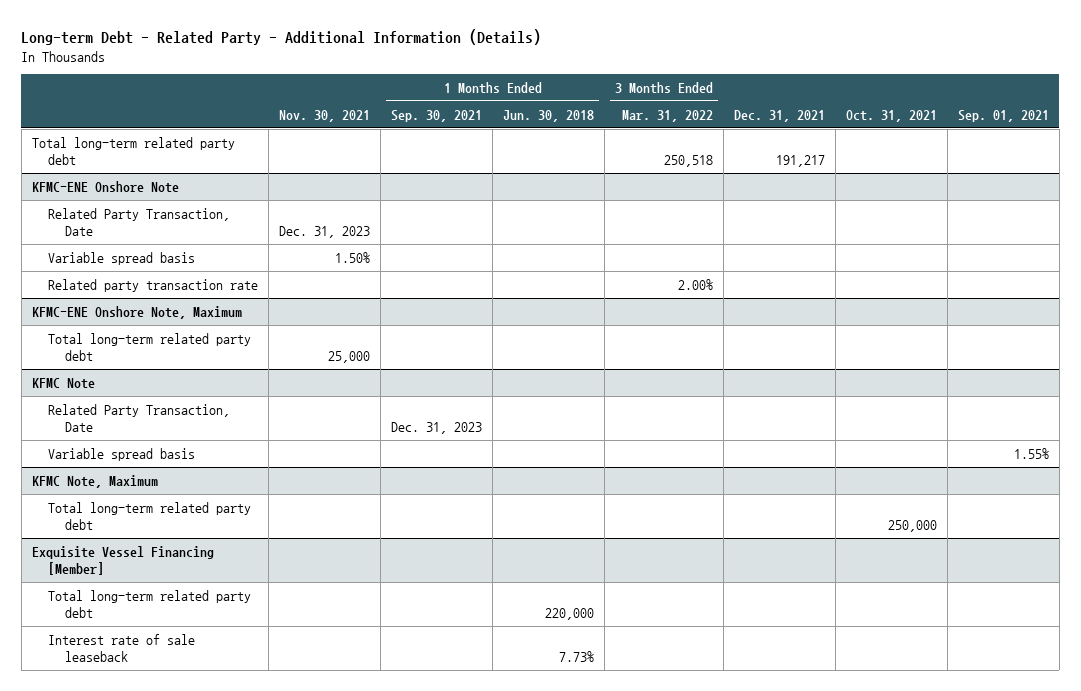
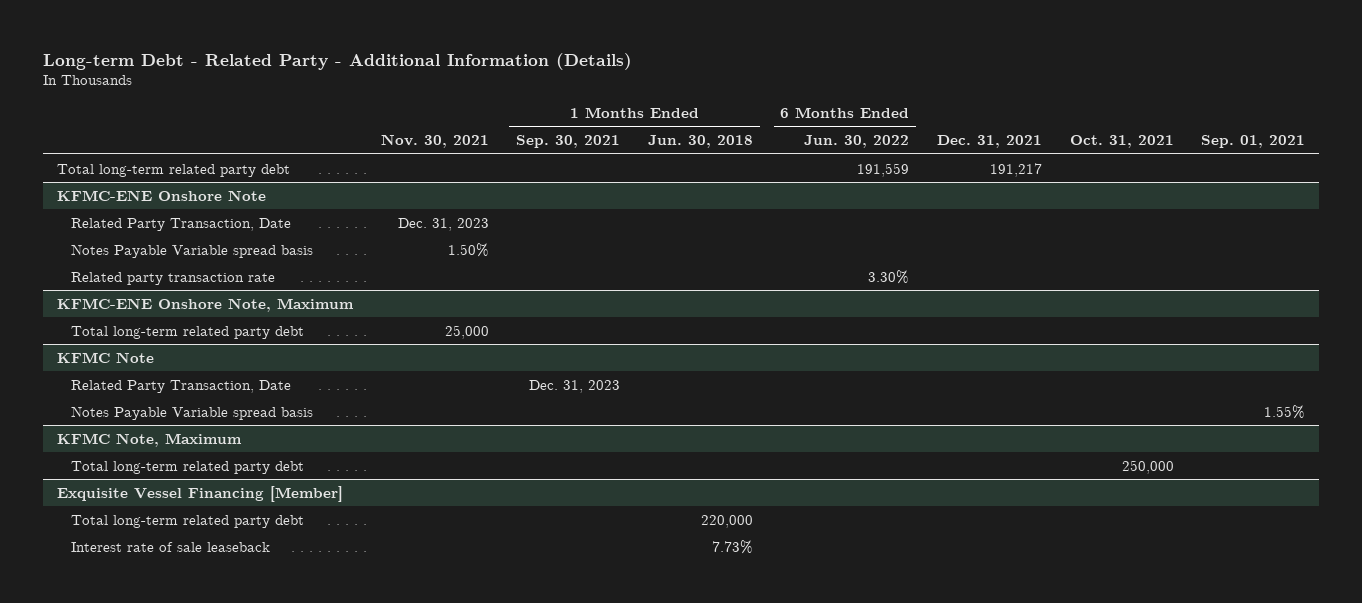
- | Nov. 30, 2021 | 1 Months Ended Sep. 30, 2021 | 1 Months Ended Jun. 30, 2018 | 3 Months Ended Mar. 31, 2022 | Dec. 31, 2021 | Oct. 31, 2021 | Sep. 01, 2021
+ | Nov. 30, 2021 | 1 Months Ended Sep. 30, 2021 | 1 Months Ended Jun. 30, 2018 | 6 Months Ended Jun. 30, 2022 | Dec. 31, 2021 | Oct. 31, 2021 | Sep. 01, 2021
@ KFMC-ENE Onshore Note
- Variable spread basis | 1.50% | | | | | |
+ Notes Payable Variable spread basis | 1.50% | | | | | |
@ KFMC Note
- Variable spread basis | | | | | | | 1.55%
+ Notes Payable Variable spread basis | | | | | | | 1.55%

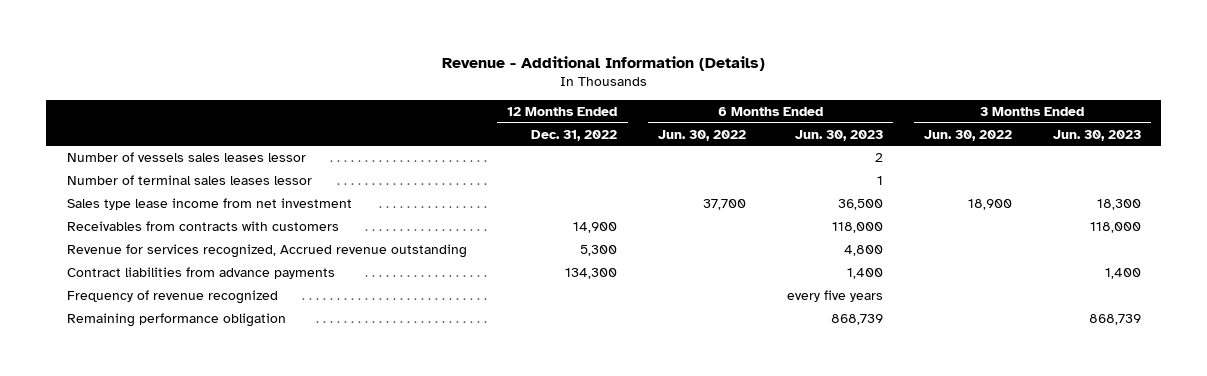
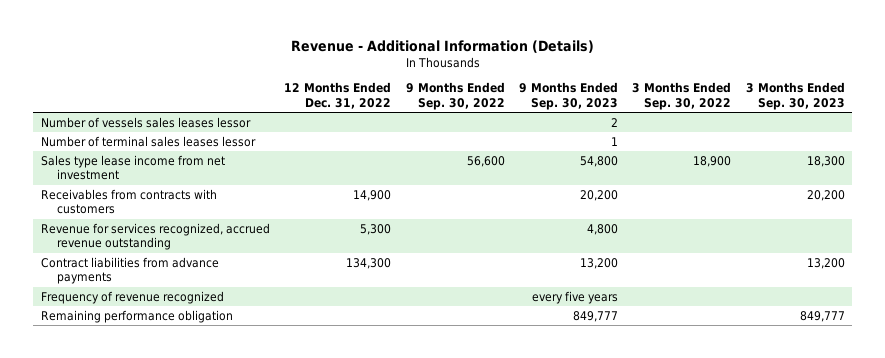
- | 12 Months Ended Dec. 31, 2022 | 6 Months Ended Jun. 30, 2022 | 6 Months Ended Jun. 30, 2023 | 3 Months Ended Jun. 30, 2022 | 3 Months Ended Jun. 30, 2023
+ | 12 Months Ended Dec. 31, 2022 | 9 Months Ended Sep. 30, 2022 | 9 Months Ended Sep. 30, 2023 | 3 Months Ended Sep. 30, 2022 | 3 Months Ended Sep. 30, 2023
- Revenue for services recognized, Accrued revenue outstanding | 5,300 | | 4,800 | |
+ Revenue for services recognized, accrued revenue outstanding | 5,300 | | 4,800 | |

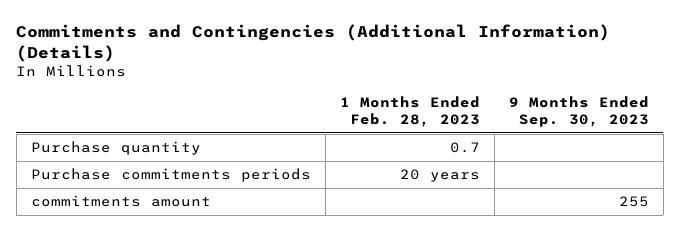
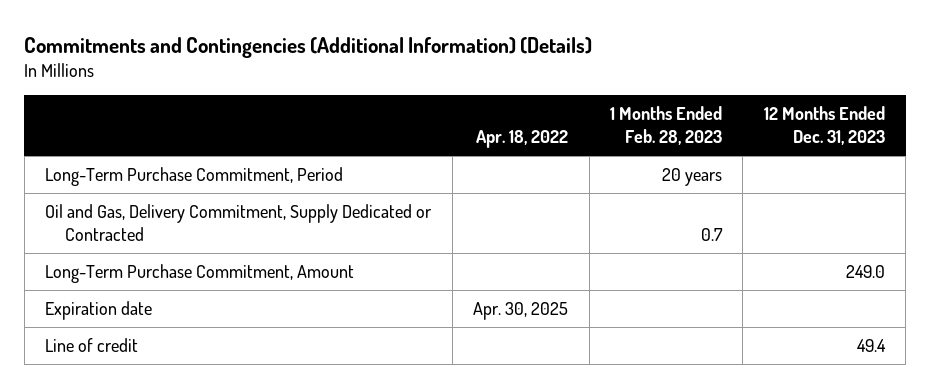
- | 1 Months Ended Feb. 28, 2023 | 9 Months Ended Sep. 30, 2023
+ | Apr. 18, 2022 | 1 Months Ended Feb. 28, 2023 | 12 Months Ended Dec. 31, 2023
- Purchase quantity | 0.7 |
- Purchase commitments periods | 20 years |
- commitments amount | | 255
+ Long-Term Purchase Commitment, Period | | 20 years |
+ Oil and Gas, Delivery Commitment, Supply Dedicated or Contracted | | 0.7 |
+ Long-Term Purchase Commitment, Amount | | | 249.0
+ Expiration date | Apr. 30, 2025 | |
+ Line of credit | | | 49.4

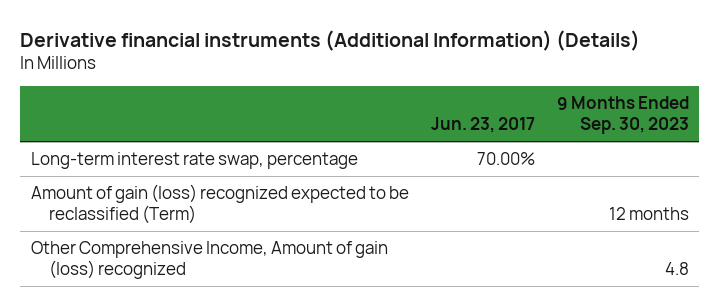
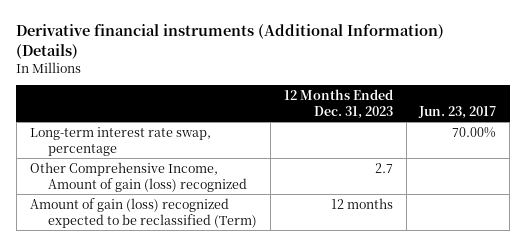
- | Jun. 23, 2017 | 9 Months Ended Sep. 30, 2023
+ | 12 Months Ended Dec. 31, 2023 | Jun. 23, 2017
moved down: Amount of gain (loss) recognized expected to be reclassified (Term) | 12 months |

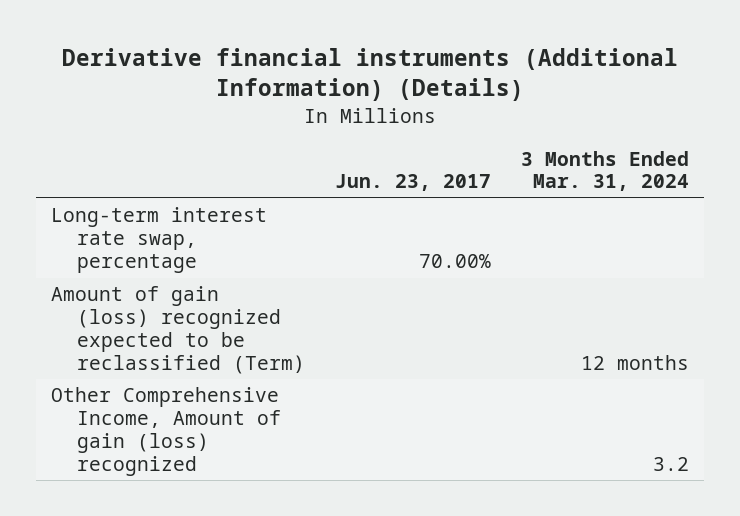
- | 12 Months Ended Dec. 31, 2023 | Jun. 23, 2017
+ | Jun. 23, 2017 | 3 Months Ended Mar. 31, 2024
moved down: Other Comprehensive Income, Amount of gain (loss) recognized | | 3.2

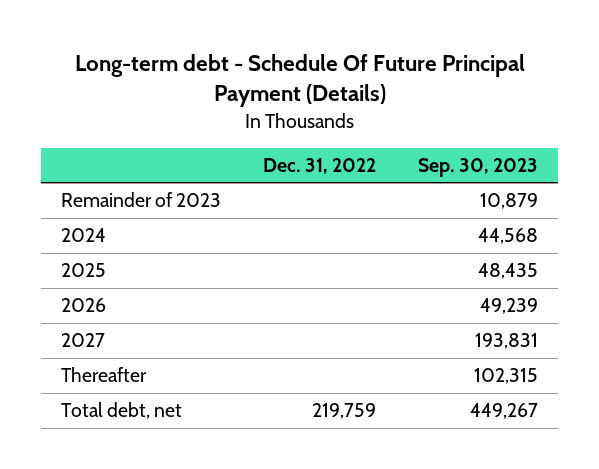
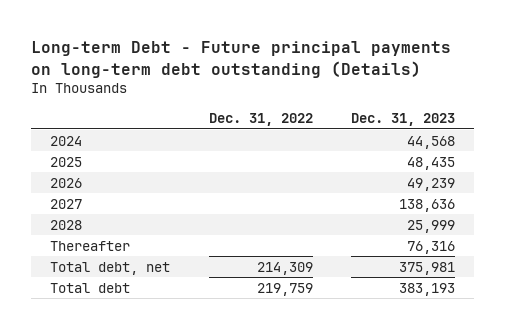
- Long-term debt - Schedule Of Future Principal Payment (Details)
+ Long-term Debt - Future principal payments on long-term debt outstanding (Details)
- | Dec. 31, 2022 | Sep. 30, 2023
+ | Dec. 31, 2022 | Dec. 31, 2023
- Remainder of 2023 | | 10,879
+ 2028 | | 25,999
- Total debt, net | 219,759 | 449,267
+ Total debt, net | 214,309 | 375,981
+ Total debt | 219,759 | 383,193

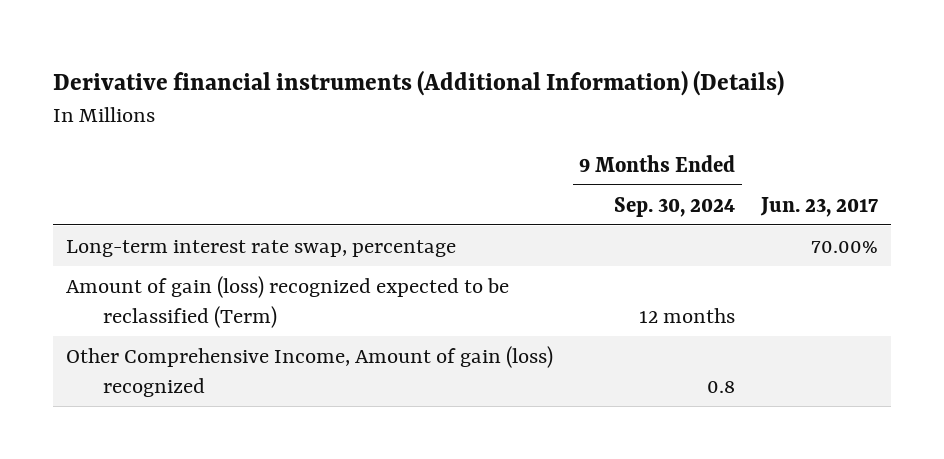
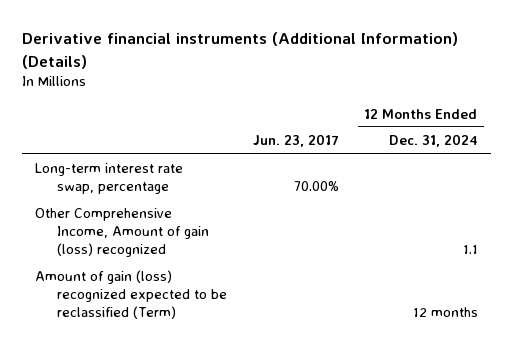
- | 9 Months Ended Sep. 30, 2024 | Jun. 23, 2017
+ | Jun. 23, 2017 | 12 Months Ended Dec. 31, 2024
moved down: Amount of gain (loss) recognized expected to be reclassified (Term) | | 12 months

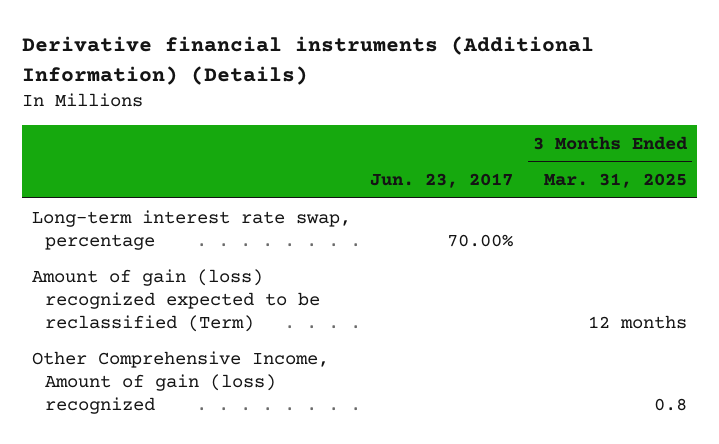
- | Jun. 23, 2017 | 12 Months Ended Dec. 31, 2024
+ | Jun. 23, 2017 | 3 Months Ended Mar. 31, 2025
moved down: Other Comprehensive Income, Amount of gain (loss) recognized | | 0.8

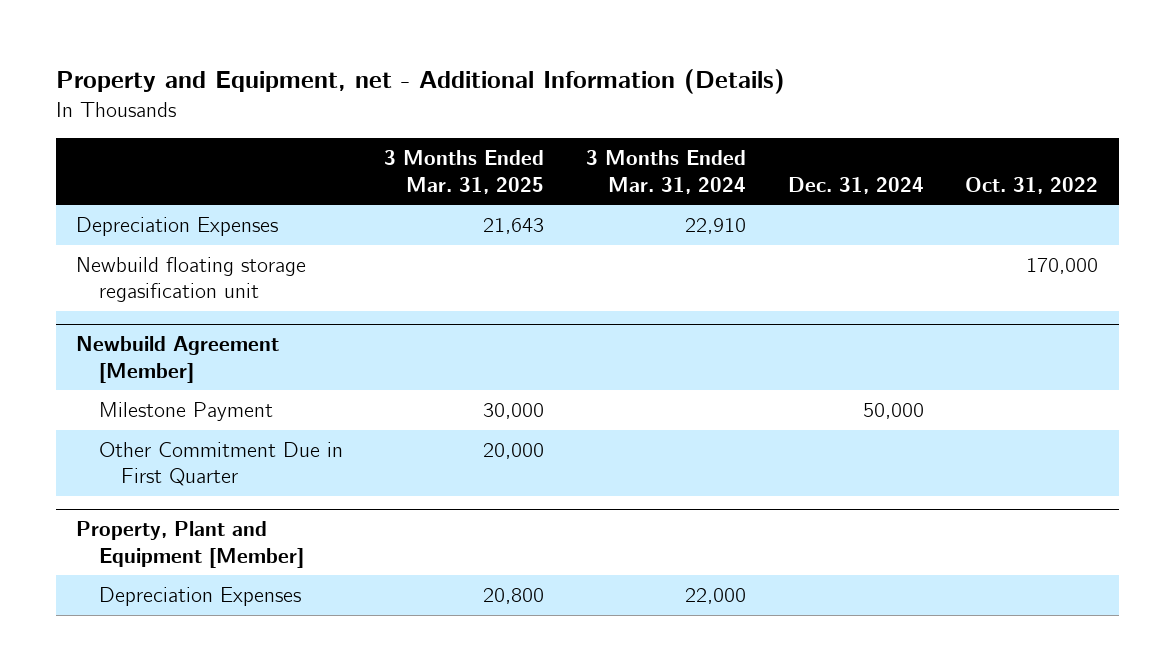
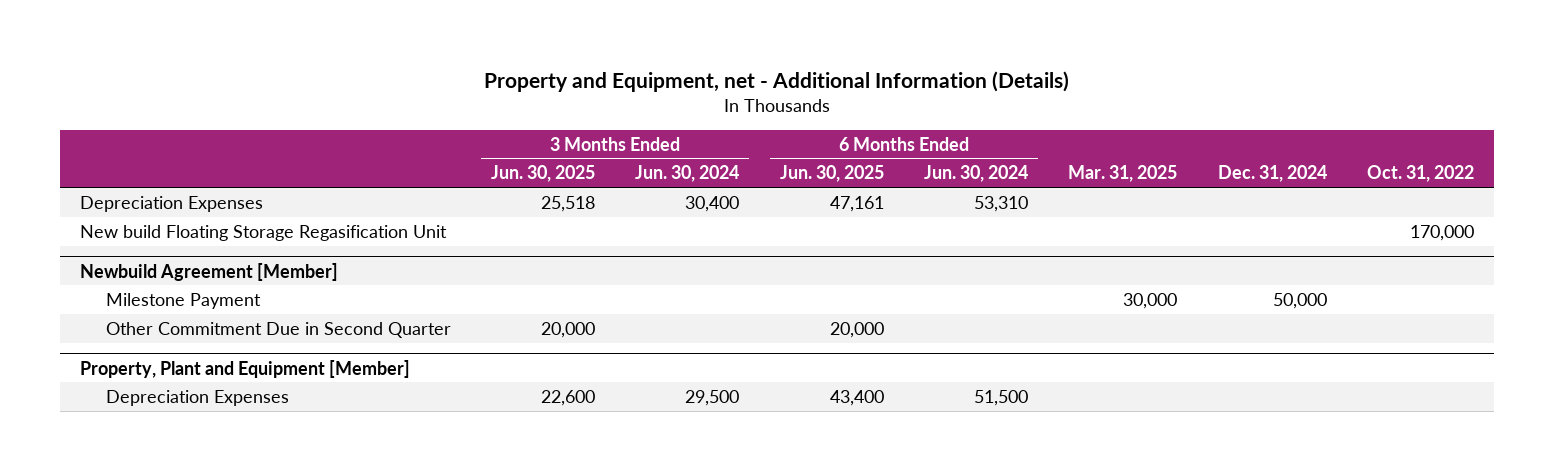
- | 3 Months Ended Mar. 31, 2025 | 3 Months Ended Mar. 31, 2024 | Dec. 31, 2024 | Oct. 31, 2022
+ | 3 Months Ended Jun. 30, 2025 | 3 Months Ended Jun. 30, 2024 | 6 Months Ended Jun. 30, 2025 | 6 Months Ended Jun. 30, 2024 | Mar. 31, 2025 | Dec. 31, 2024 | Oct. 31, 2022
- Newbuild floating storage regasification unit | | | | 170,000
+ New build Floating Storage Regasification Unit | | | | | | | 170,000
@ Newbuild Agreement [Member]
- Other Commitment Due in First Quarter | 20,000 | | |
+ Other Commitment Due in Second Quarter | 20,000 | | 20,000 | | | |

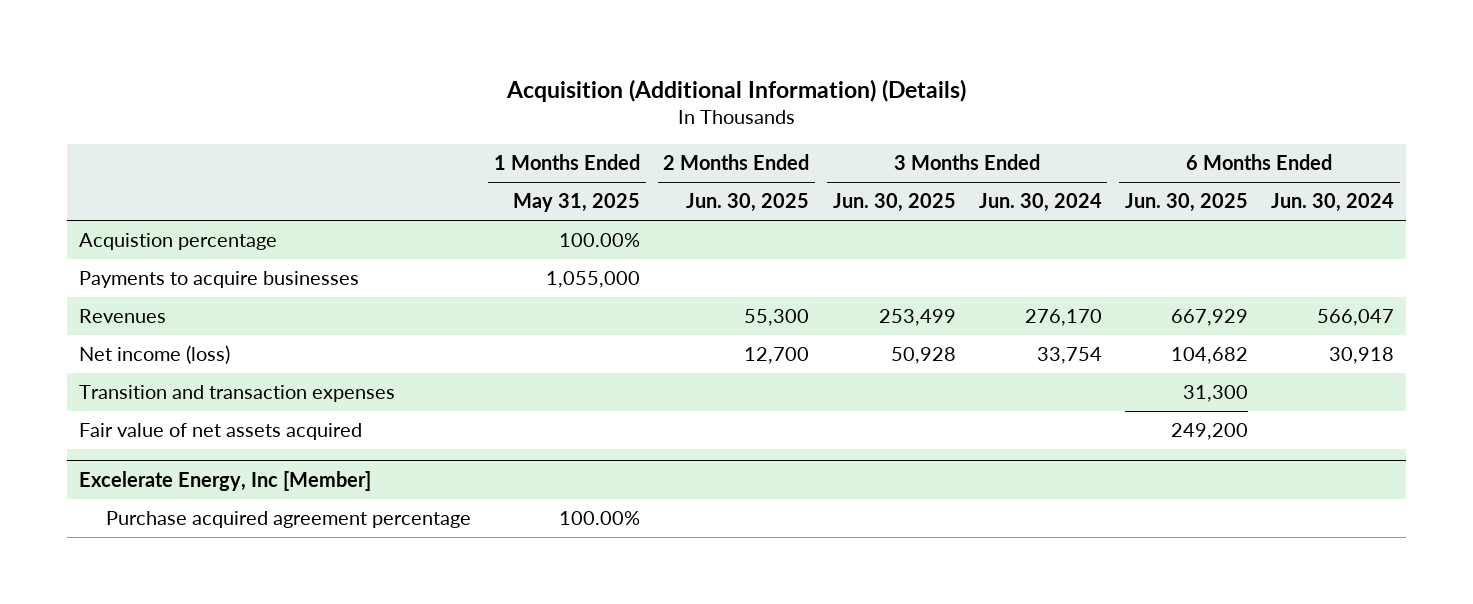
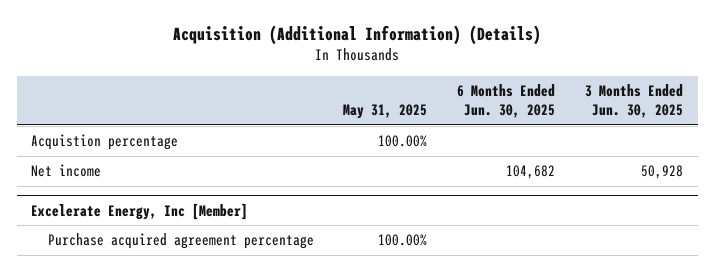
- | 1 Months Ended May 31, 2025 | 2 Months Ended Jun. 30, 2025 | 3 Months Ended Jun. 30, 2025 | 3 Months Ended Jun. 30, 2024 | 6 Months Ended Jun. 30, 2025 | 6 Months Ended Jun. 30, 2024
+ | May 31, 2025 | 6 Months Ended Jun. 30, 2025 | 3 Months Ended Jun. 30, 2025
- Payments to acquire businesses | 1,055,000 | | | | |
- Revenues | | 55,300 | 253,499 | 276,170 | 667,929 | 566,047
- Net income (loss) | | 12,700 | 50,928 | 33,754 | 104,682 | 30,918
- Transition and transaction expenses | | | | | 31,300 |
- Fair value of net assets acquired | | | | | 249,200 |
+ Net income | | 104,682 | 50,928

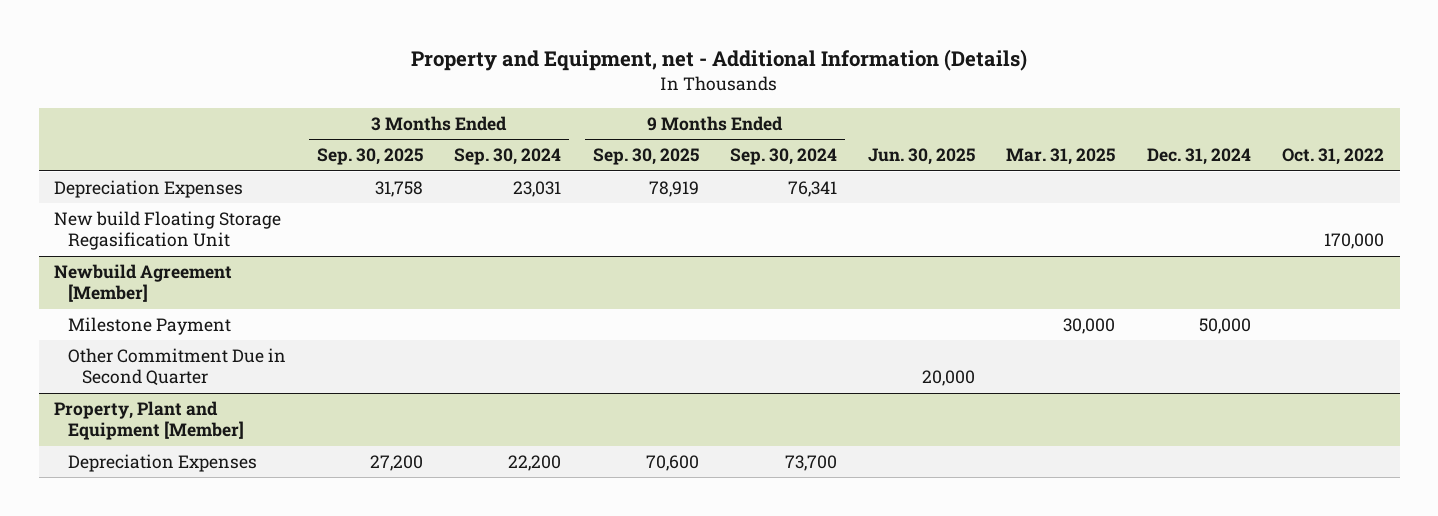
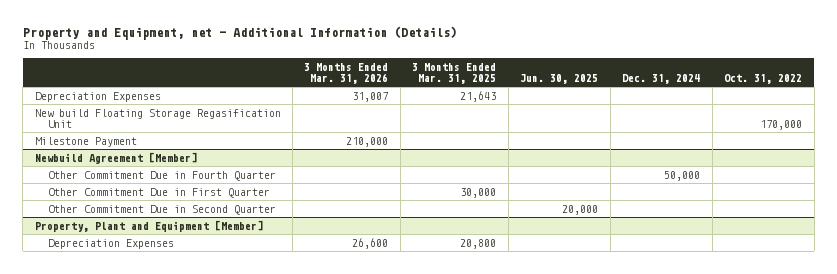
- | 3 Months Ended Sep. 30, 2025 | 3 Months Ended Sep. 30, 2024 | 9 Months Ended Sep. 30, 2025 | 9 Months Ended Sep. 30, 2024 | Jun. 30, 2025 | Mar. 31, 2025 | Dec. 31, 2024 | Oct. 31, 2022
+ | 3 Months Ended Mar. 31, 2026 | 3 Months Ended Mar. 31, 2025 | Jun. 30, 2025 | Dec. 31, 2024 | Oct. 31, 2022
+ Milestone Payment | 210,000 | | | |
@ Newbuild Agreement [Member]
- Milestone Payment | | | | | | 30,000 | 50,000 |
+ Other Commitment Due in Fourth Quarter | | | | 50,000 |
+ Other Commitment Due in First Quarter | | 30,000 | | |

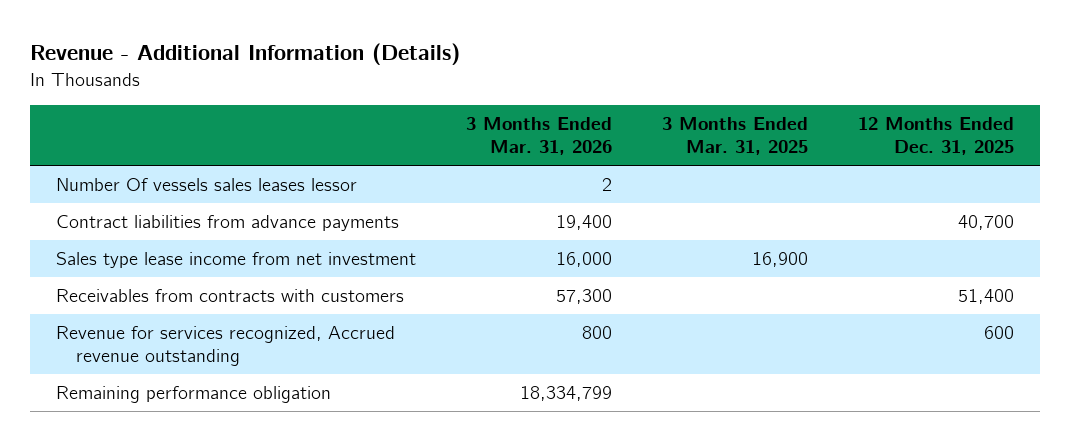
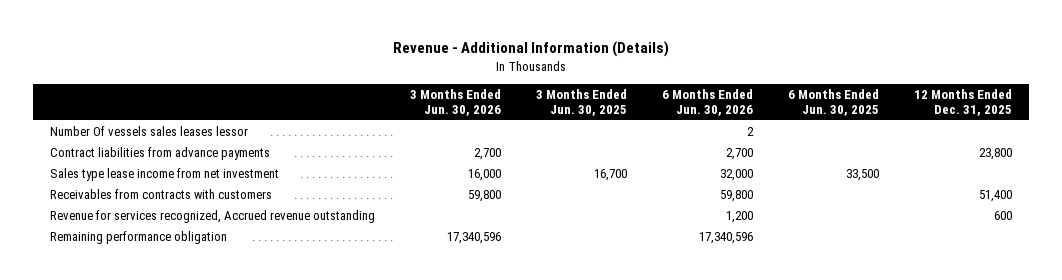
- | 3 Months Ended Mar. 31, 2026 | 3 Months Ended Mar. 31, 2025 | 12 Months Ended Dec. 31, 2025
+ | 3 Months Ended Jun. 30, 2026 | 3 Months Ended Jun. 30, 2025 | 6 Months Ended Jun. 30, 2026 | 6 Months Ended Jun. 30, 2025 | 12 Months Ended Dec. 31, 2025
- Contract liabilities from advance payments | 19,400 | | 40,700
+ Contract liabilities from advance payments | 2,700 | | 2,700 | | 23,800

